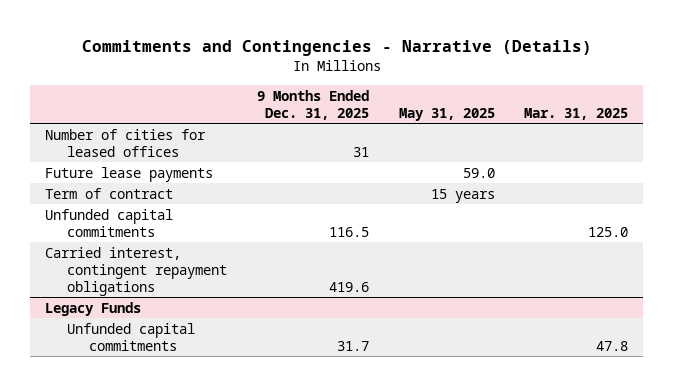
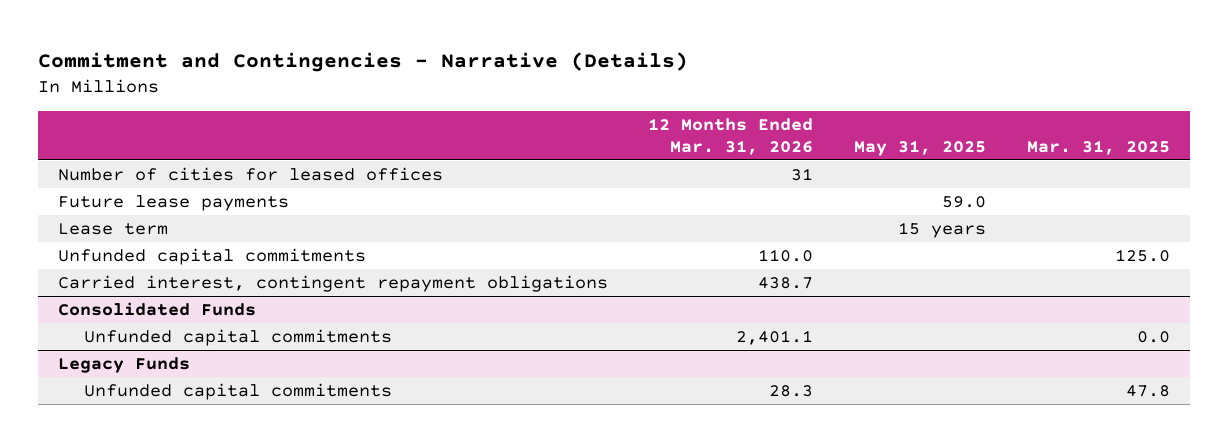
- Commitments and Contingencies - Narrative (Details)
+ Commitment and Contingencies - Narrative (Details)
- | 9 Months Ended Dec. 31, 2025 | May 31, 2025 | Mar. 31, 2025
+ | 12 Months Ended Mar. 31, 2026 | May 31, 2025 | Mar. 31, 2025
- Term of contract | | 15 years |
+ Lease term | | 15 years |
+ Consolidated Funds
+ Unfunded capital commitments | 2,401.1 | | 0.0

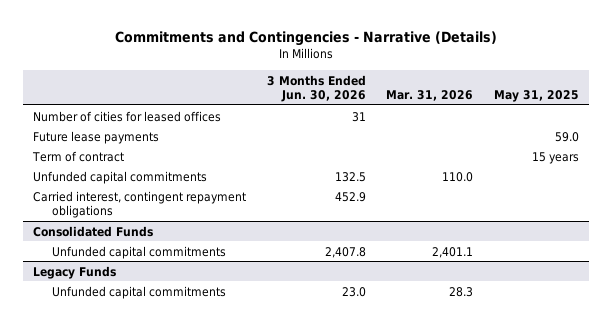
- Commitment and Contingencies - Narrative (Details)
+ Commitments and Contingencies - Narrative (Details)
- | 12 Months Ended Mar. 31, 2026 | May 31, 2025 | Mar. 31, 2025
+ | 3 Months Ended Jun. 30, 2026 | Mar. 31, 2026 | May 31, 2025
- Lease term | | 15 years |
+ Term of contract | | | 15 years

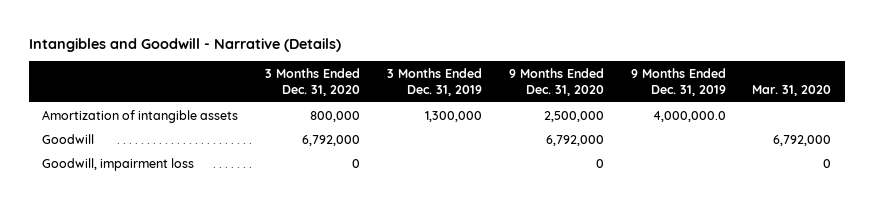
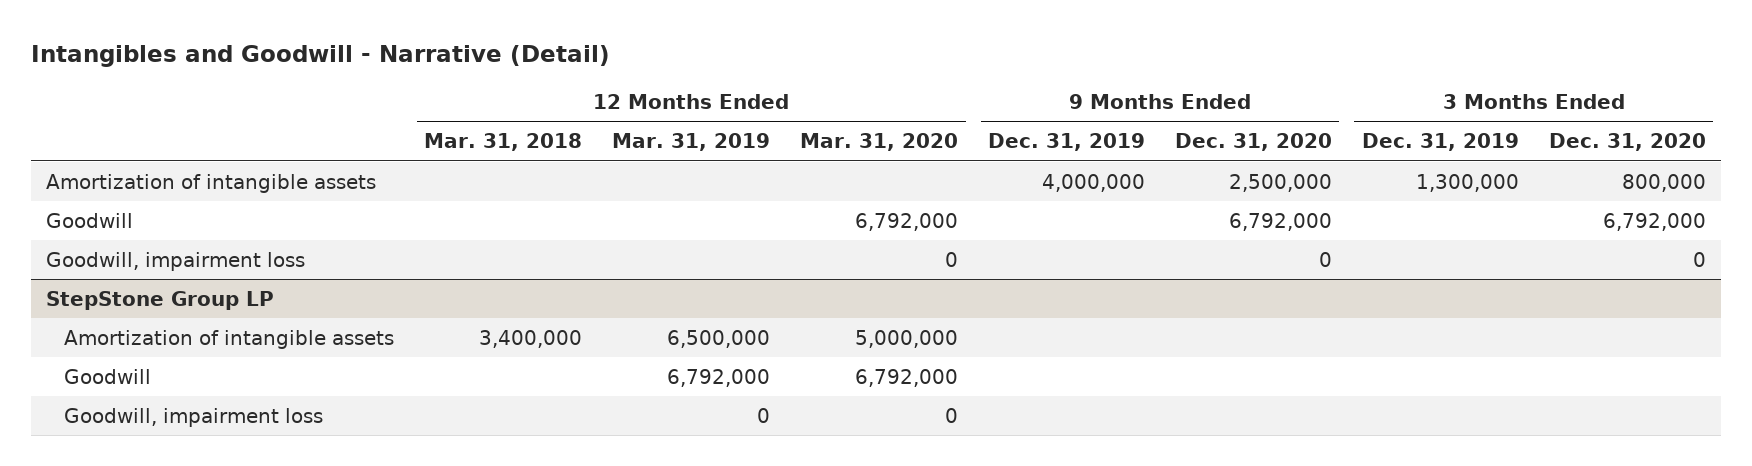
- Intangibles and Goodwill - Narrative (Details)
+ Intangibles and Goodwill - Narrative (Detail)
- | 3 Months Ended Dec. 31, 2020 | 3 Months Ended Dec. 31, 2019 | 9 Months Ended Dec. 31, 2020 | 9 Months Ended Dec. 31, 2019 | Mar. 31, 2020
+ | 12 Months Ended Mar. 31, 2018 | 12 Months Ended Mar. 31, 2019 | 12 Months Ended Mar. 31, 2020 | 9 Months Ended Dec. 31, 2019 | 9 Months Ended Dec. 31, 2020 | 3 Months Ended Dec. 31, 2019 | 3 Months Ended Dec. 31, 2020
- Amortization of intangible assets | 800,000 | 1,300,000 | 2,500,000 | 4,000,000.0 |
+ Amortization of intangible assets | | | | 4,000,000 | 2,500,000 | 1,300,000 | 800,000
+ StepStone Group LP
+ Amortization of intangible assets | 3,400,000 | 6,500,000 | 5,000,000 | | | |
+ Goodwill | | 6,792,000 | 6,792,000 | | | |
+ Goodwill, impairment loss | | 0 | 0 | | | |

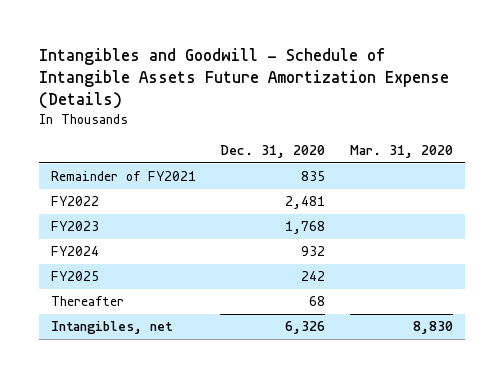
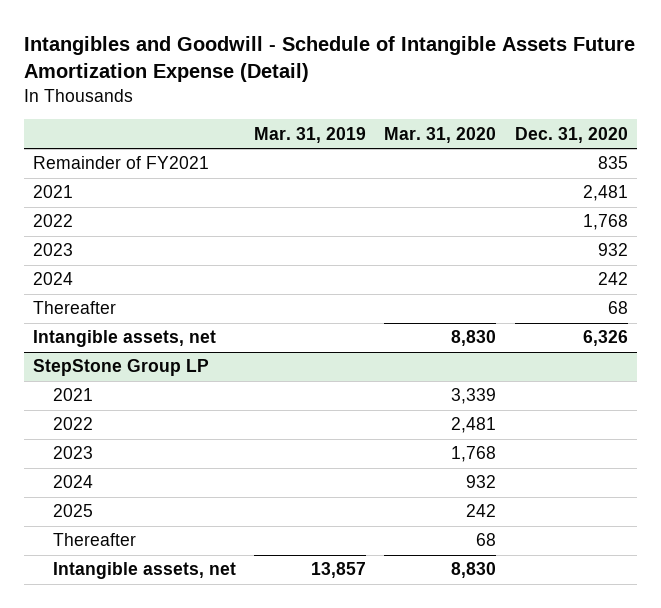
- Intangibles and Goodwill - Schedule of Intangible Assets Future Amortization Expense (Details)
+ Intangibles and Goodwill - Schedule of Intangible Assets Future Amortization Expense (Detail)
- | Dec. 31, 2020 | Mar. 31, 2020
+ | Mar. 31, 2019 | Mar. 31, 2020 | Dec. 31, 2020
- FY2022 | 2,481 |
- FY2023 | 1,768 |
- FY2024 | 932 |
- FY2025 | 242 |
+ 2021 | | | 2,481
+ 2022 | | | 1,768
+ 2023 | | | 932
+ 2024 | | | 242
- Intangibles, net | 6,326 | 8,830
+ Intangible assets, net | | 8,830 | 6,326
+ StepStone Group LP
+ 2021 | | 3,339 |
+ 2022 | | 2,481 |
+ 2023 | | 1,768 |
+ 2024 | | 932 |
+ 2025 | | 242 |
+ Thereafter | | 68 |
+ Intangible assets, net | 13,857 | 8,830 |

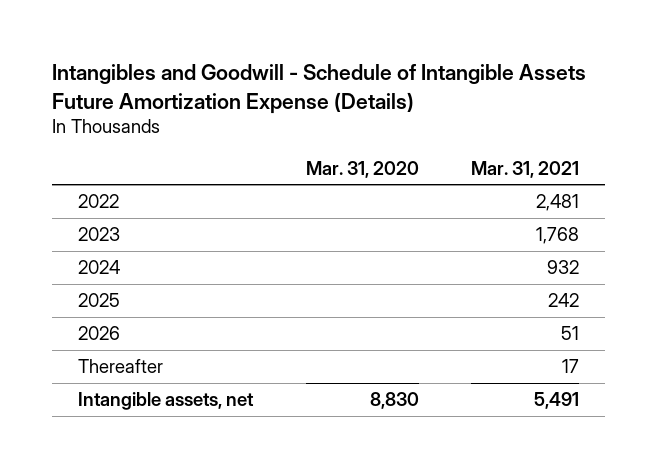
- Intangibles and Goodwill - Schedule of Intangible Assets Future Amortization Expense (Detail)
+ Intangibles and Goodwill - Schedule of Intangible Assets Future Amortization Expense (Details)
- | Mar. 31, 2019 | Mar. 31, 2020 | Dec. 31, 2020
+ | Mar. 31, 2020 | Mar. 31, 2021
- Remainder of FY2021 | | | 835
- 2021 | | | 2,481
+ 2025 | | 242
+ 2026 | | 51
- StepStone Group LP
- 2021 | | 3,339 |
- 2022 | | 2,481 |
- 2023 | | 1,768 |
- 2024 | | 932 |
- 2025 | | 242 |
- Thereafter | | 68 |
- Intangible assets, net | 13,857 | 8,830 |

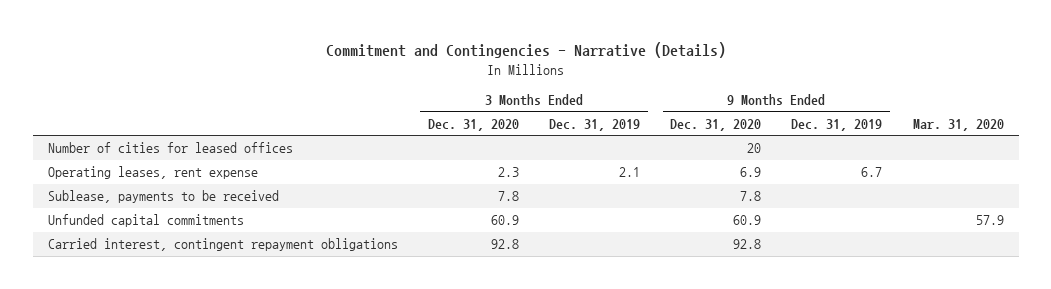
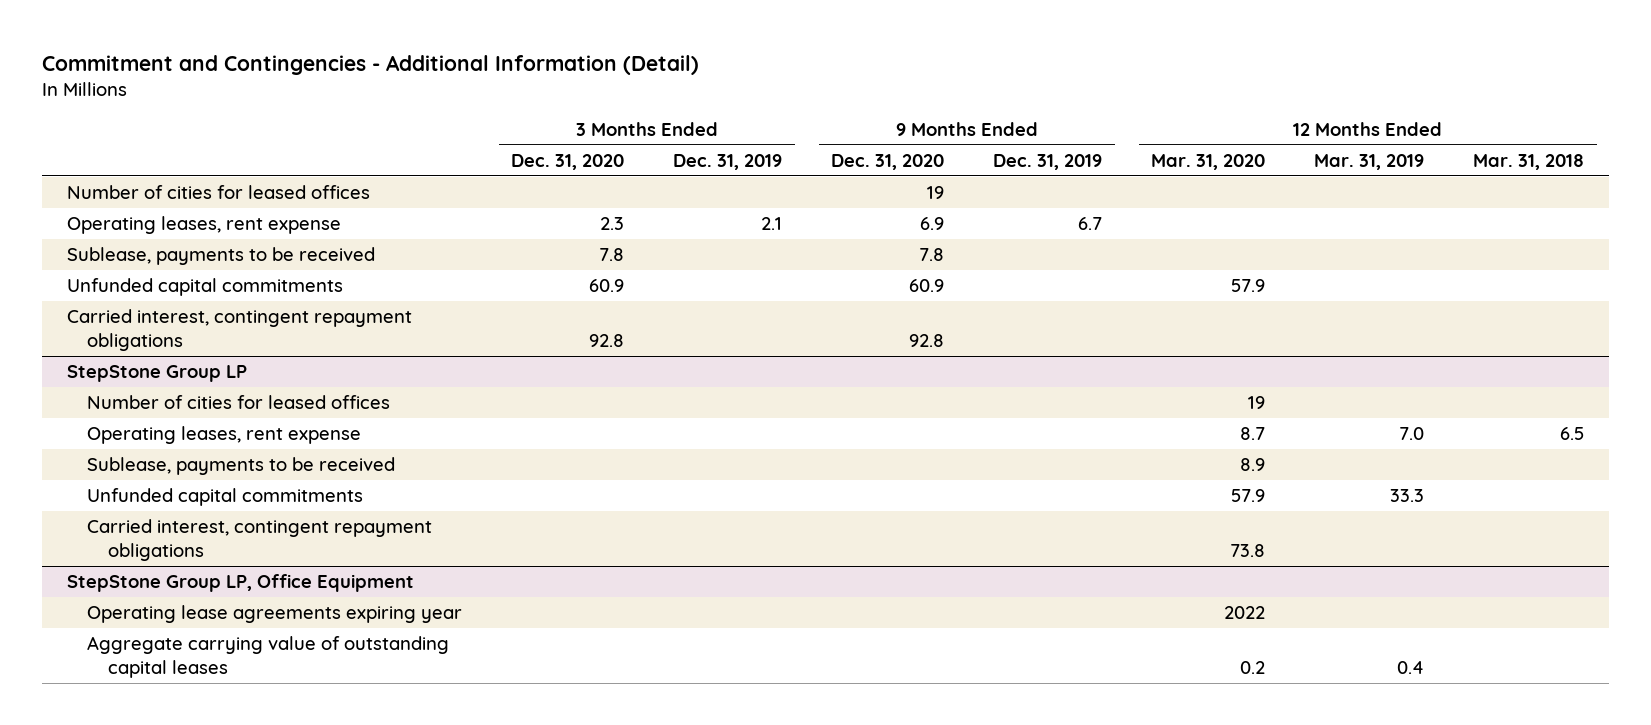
- Commitment and Contingencies - Narrative (Details)
+ Commitment and Contingencies - Additional Information (Detail)
- | 3 Months Ended Dec. 31, 2020 | 3 Months Ended Dec. 31, 2019 | 9 Months Ended Dec. 31, 2020 | 9 Months Ended Dec. 31, 2019 | Mar. 31, 2020
+ | 3 Months Ended Dec. 31, 2020 | 3 Months Ended Dec. 31, 2019 | 9 Months Ended Dec. 31, 2020 | 9 Months Ended Dec. 31, 2019 | 12 Months Ended Mar. 31, 2020 | 12 Months Ended Mar. 31, 2019 | 12 Months Ended Mar. 31, 2018
- Number of cities for leased offices | | | 20 | |
+ Number of cities for leased offices | | | 19 | | | |
+ StepStone Group LP
+ Number of cities for leased offices | | | | | 19 | |
+ Operating leases, rent expense | | | | | 8.7 | 7.0 | 6.5
+ Sublease, payments to be received | | | | | 8.9 | |
+ Unfunded capital commitments | | | | | 57.9 | 33.3 |
+ Carried interest, contingent repayment obligations | | | | | 73.8 | |
+ StepStone Group LP, Office Equipment
+ Operating lease agreements expiring year | | | | | 2022 | |
+ Aggregate carrying value of outstanding capital leases | | | | | 0.2 | 0.4 |

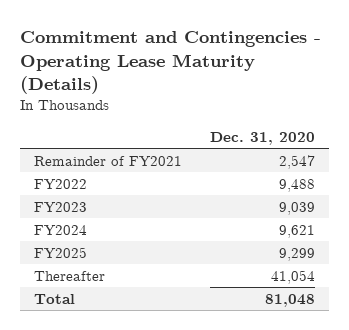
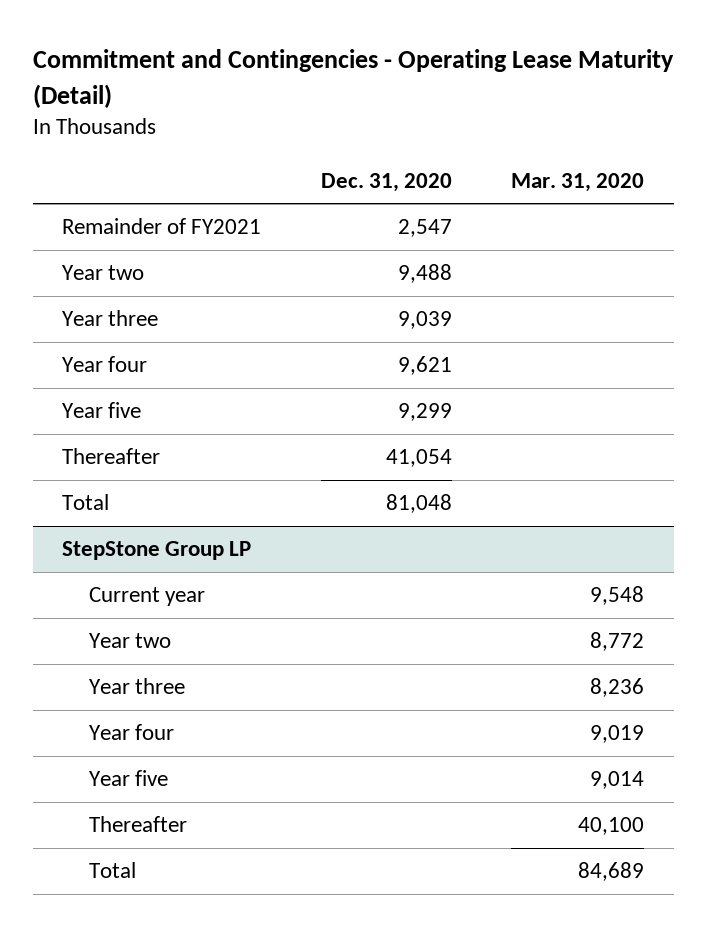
- Commitment and Contingencies - Operating Lease Maturity (Details)
+ Commitment and Contingencies - Operating Lease Maturity (Detail)
- | Dec. 31, 2020
+ | Dec. 31, 2020 | Mar. 31, 2020
- FY2022 | 9,488
- FY2023 | 9,039
- FY2024 | 9,621
- FY2025 | 9,299
+ Year two | 9,488 |
+ Year three | 9,039 |
+ Year four | 9,621 |
+ Year five | 9,299 |
+ StepStone Group LP
+ Current year | | 9,548
+ Year two | | 8,772
+ Year three | | 8,236
+ Year four | | 9,019
+ Year five | | 9,014
+ Thereafter | | 40,100
+ Total | | 84,689

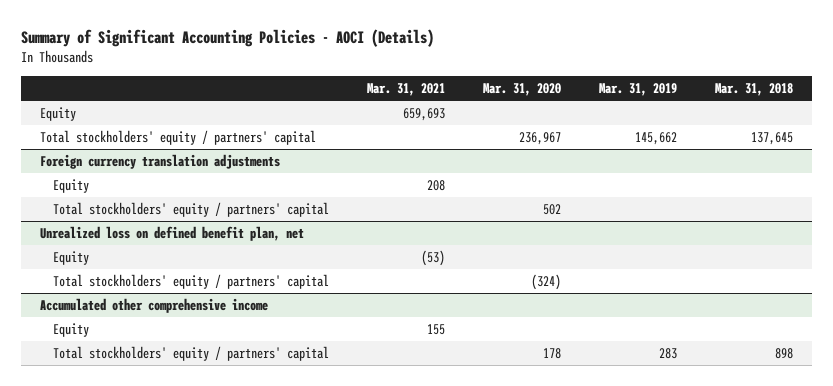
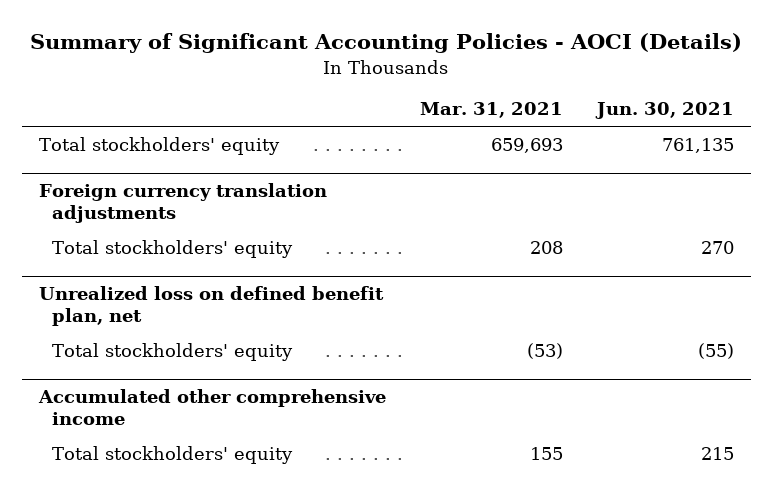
- | Mar. 31, 2021 | Mar. 31, 2020 | Mar. 31, 2019 | Mar. 31, 2018
+ | Mar. 31, 2021 | Jun. 30, 2021
- Equity | 659,693 | | |
- Total stockholders' equity / partners' capital | | 236,967 | 145,662 | 137,645
+ Total stockholders' equity | 659,693 | 761,135
@ Foreign currency translation adjustments
- Equity | 208 | | |
- Total stockholders' equity / partners' capital | | 502 | |
+ Total stockholders' equity | 208 | 270
@ Unrealized loss on defined benefit plan, net
- Equity | (53) | | |
- Total stockholders' equity / partners' capital | | (324) | |
+ Total stockholders' equity | (53) | (55)
@ Accumulated other comprehensive income
- Equity | 155 | | |
- Total stockholders' equity / partners' capital | | 178 | 283 | 898
+ Total stockholders' equity | 155 | 215

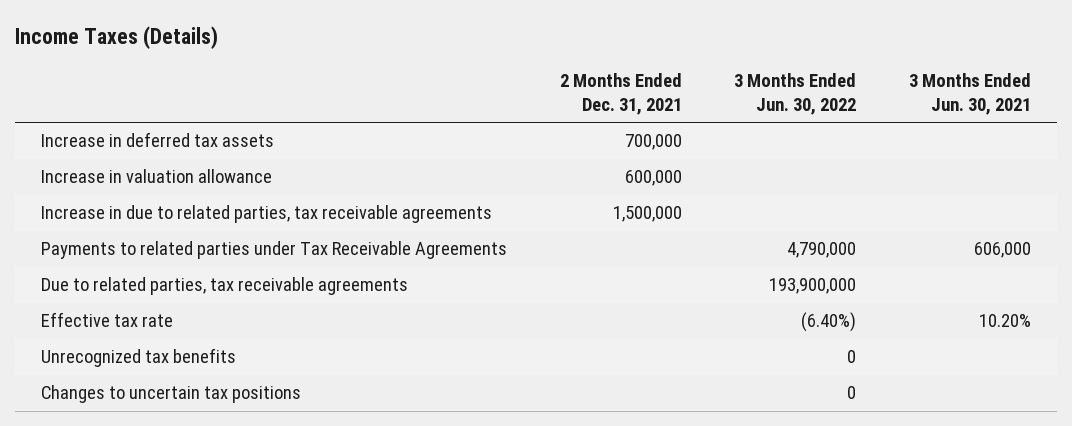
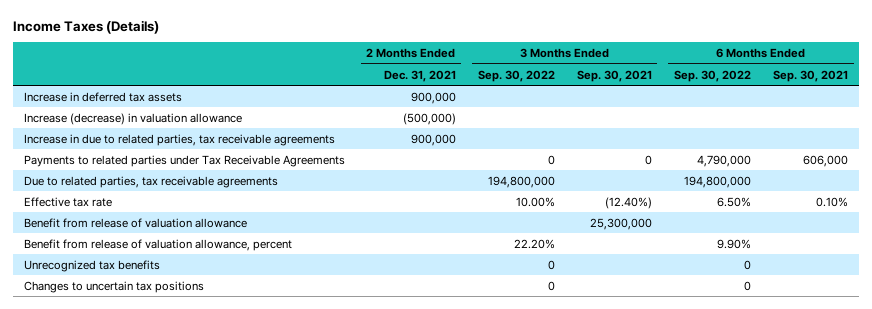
- | 2 Months Ended Dec. 31, 2021 | 3 Months Ended Jun. 30, 2022 | 3 Months Ended Jun. 30, 2021
+ | 2 Months Ended Dec. 31, 2021 | 3 Months Ended Sep. 30, 2022 | 3 Months Ended Sep. 30, 2021 | 6 Months Ended Sep. 30, 2022 | 6 Months Ended Sep. 30, 2021
- Increase in deferred tax assets | 700,000 | |
- Increase in valuation allowance | 600,000 | |
- Increase in due to related parties, tax receivable agreements | 1,500,000 | |
+ Increase in deferred tax assets | 900,000 | | | |
+ Increase (decrease) in valuation allowance | (500,000) | | | |
+ Increase in due to related parties, tax receivable agreements | 900,000 | | | |
+ Benefit from release of valuation allowance | | | 25,300,000 | |
+ Benefit from release of valuation allowance, percent | | 22.20% | | 9.90% |

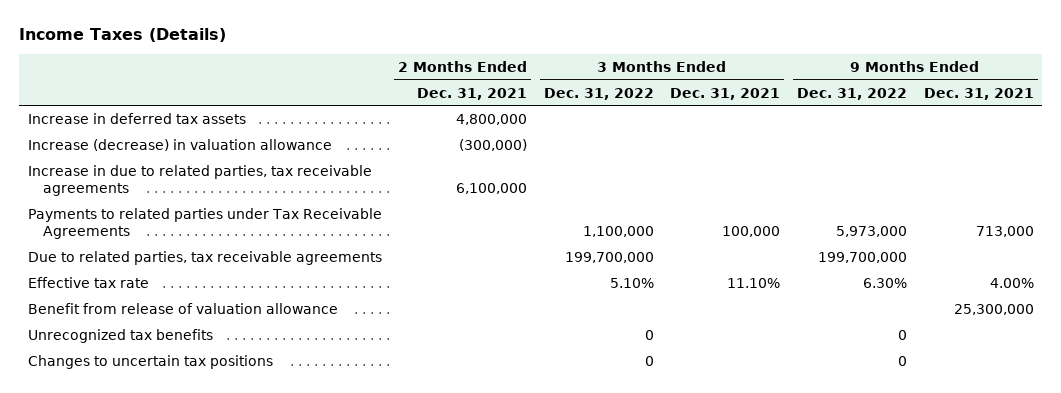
- | 2 Months Ended Dec. 31, 2021 | 3 Months Ended Sep. 30, 2022 | 3 Months Ended Sep. 30, 2021 | 6 Months Ended Sep. 30, 2022 | 6 Months Ended Sep. 30, 2021
+ | 2 Months Ended Dec. 31, 2021 | 3 Months Ended Dec. 31, 2022 | 3 Months Ended Dec. 31, 2021 | 9 Months Ended Dec. 31, 2022 | 9 Months Ended Dec. 31, 2021
- Increase in deferred tax assets | 900,000 | | | |
- Increase (decrease) in valuation allowance | (500,000) | | | |
- Increase in due to related parties, tax receivable agreements | 900,000 | | | |
+ Increase in deferred tax assets | 4,800,000 | | | |
+ Increase (decrease) in valuation allowance | (300,000) | | | |
+ Increase in due to related parties, tax receivable agreements | 6,100,000 | | | |
- Benefit from release of valuation allowance, percent | | 22.20% | | 9.90% |

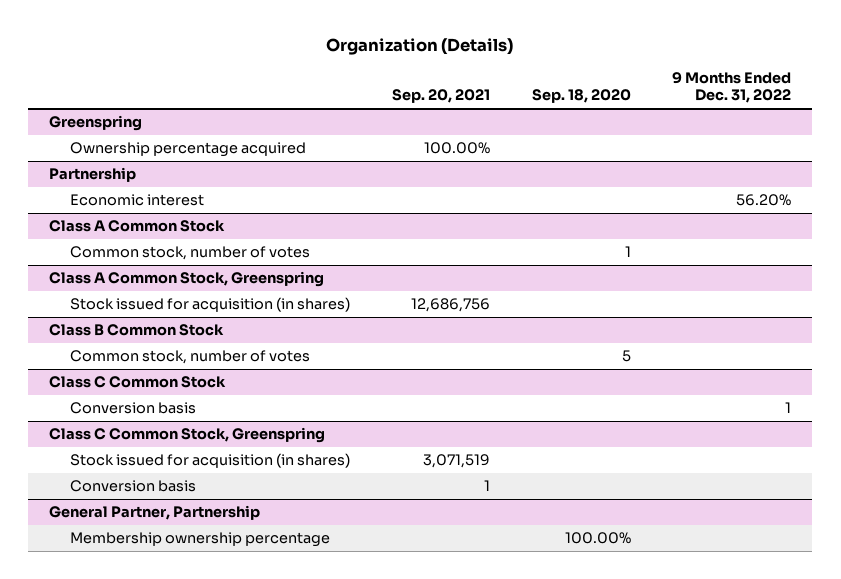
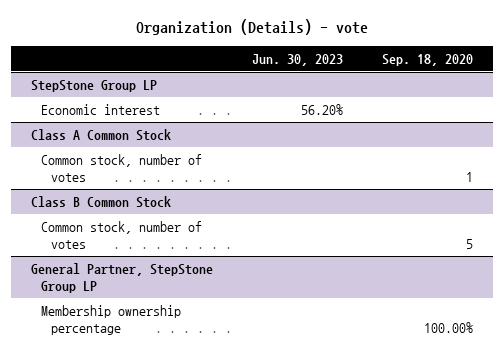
- Organization (Details)
+ Organization (Details) - vote
- | Sep. 20, 2021 | Sep. 18, 2020 | 9 Months Ended Dec. 31, 2022
+ | Jun. 30, 2023 | Sep. 18, 2020
- Greenspring
- Ownership percentage acquired | 100.00% | |
- Partnership
+ StepStone Group LP
- Class A Common Stock, Greenspring
- Stock issued for acquisition (in shares) | 12,686,756 | |
- Class C Common Stock
- Conversion basis | | | 1
- Class C Common Stock, Greenspring
- Stock issued for acquisition (in shares) | 3,071,519 | |
- Conversion basis | 1 | |
- General Partner, Partnership
+ General Partner, StepStone Group LP

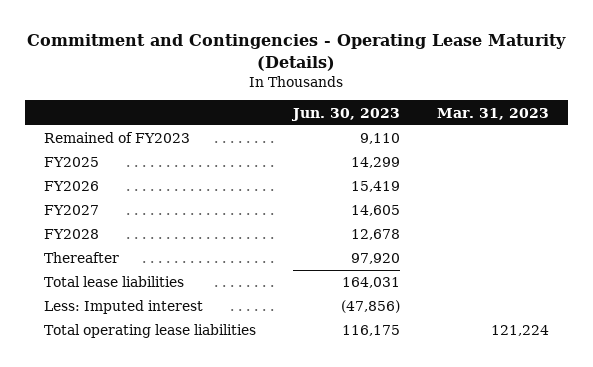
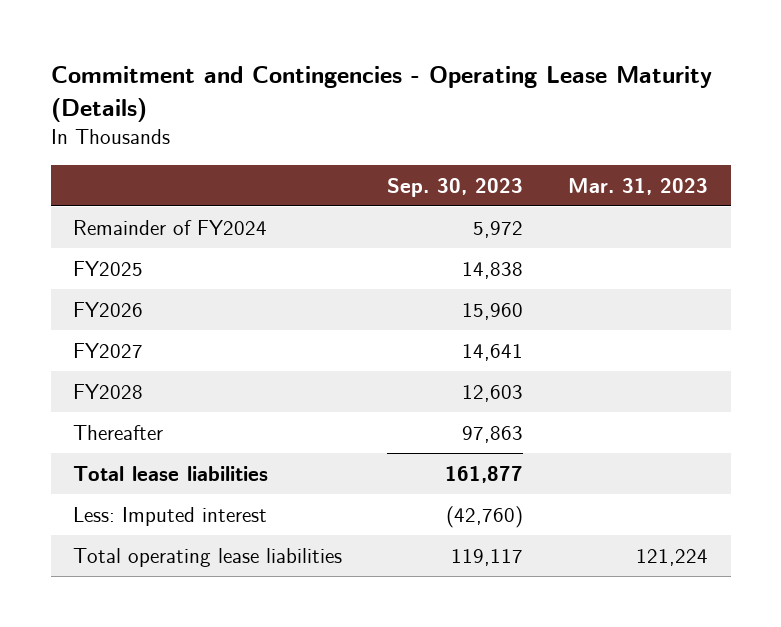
- | Jun. 30, 2023 | Mar. 31, 2023
+ | Sep. 30, 2023 | Mar. 31, 2023
- Remained of FY2023 | 9,110 |
+ Remainder of FY2024 | 5,972 |

